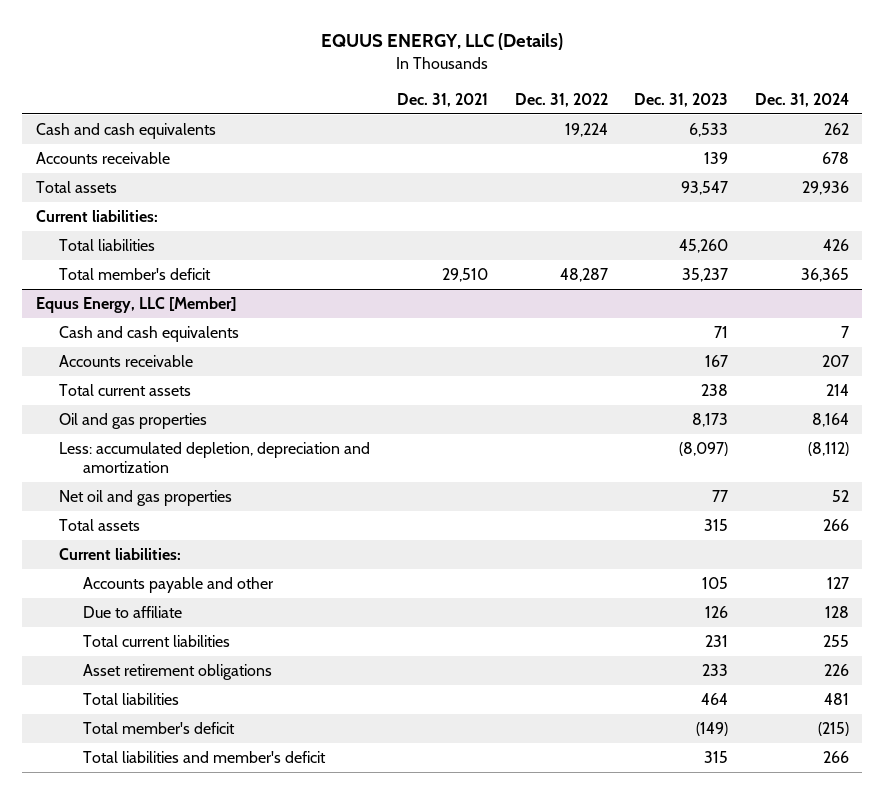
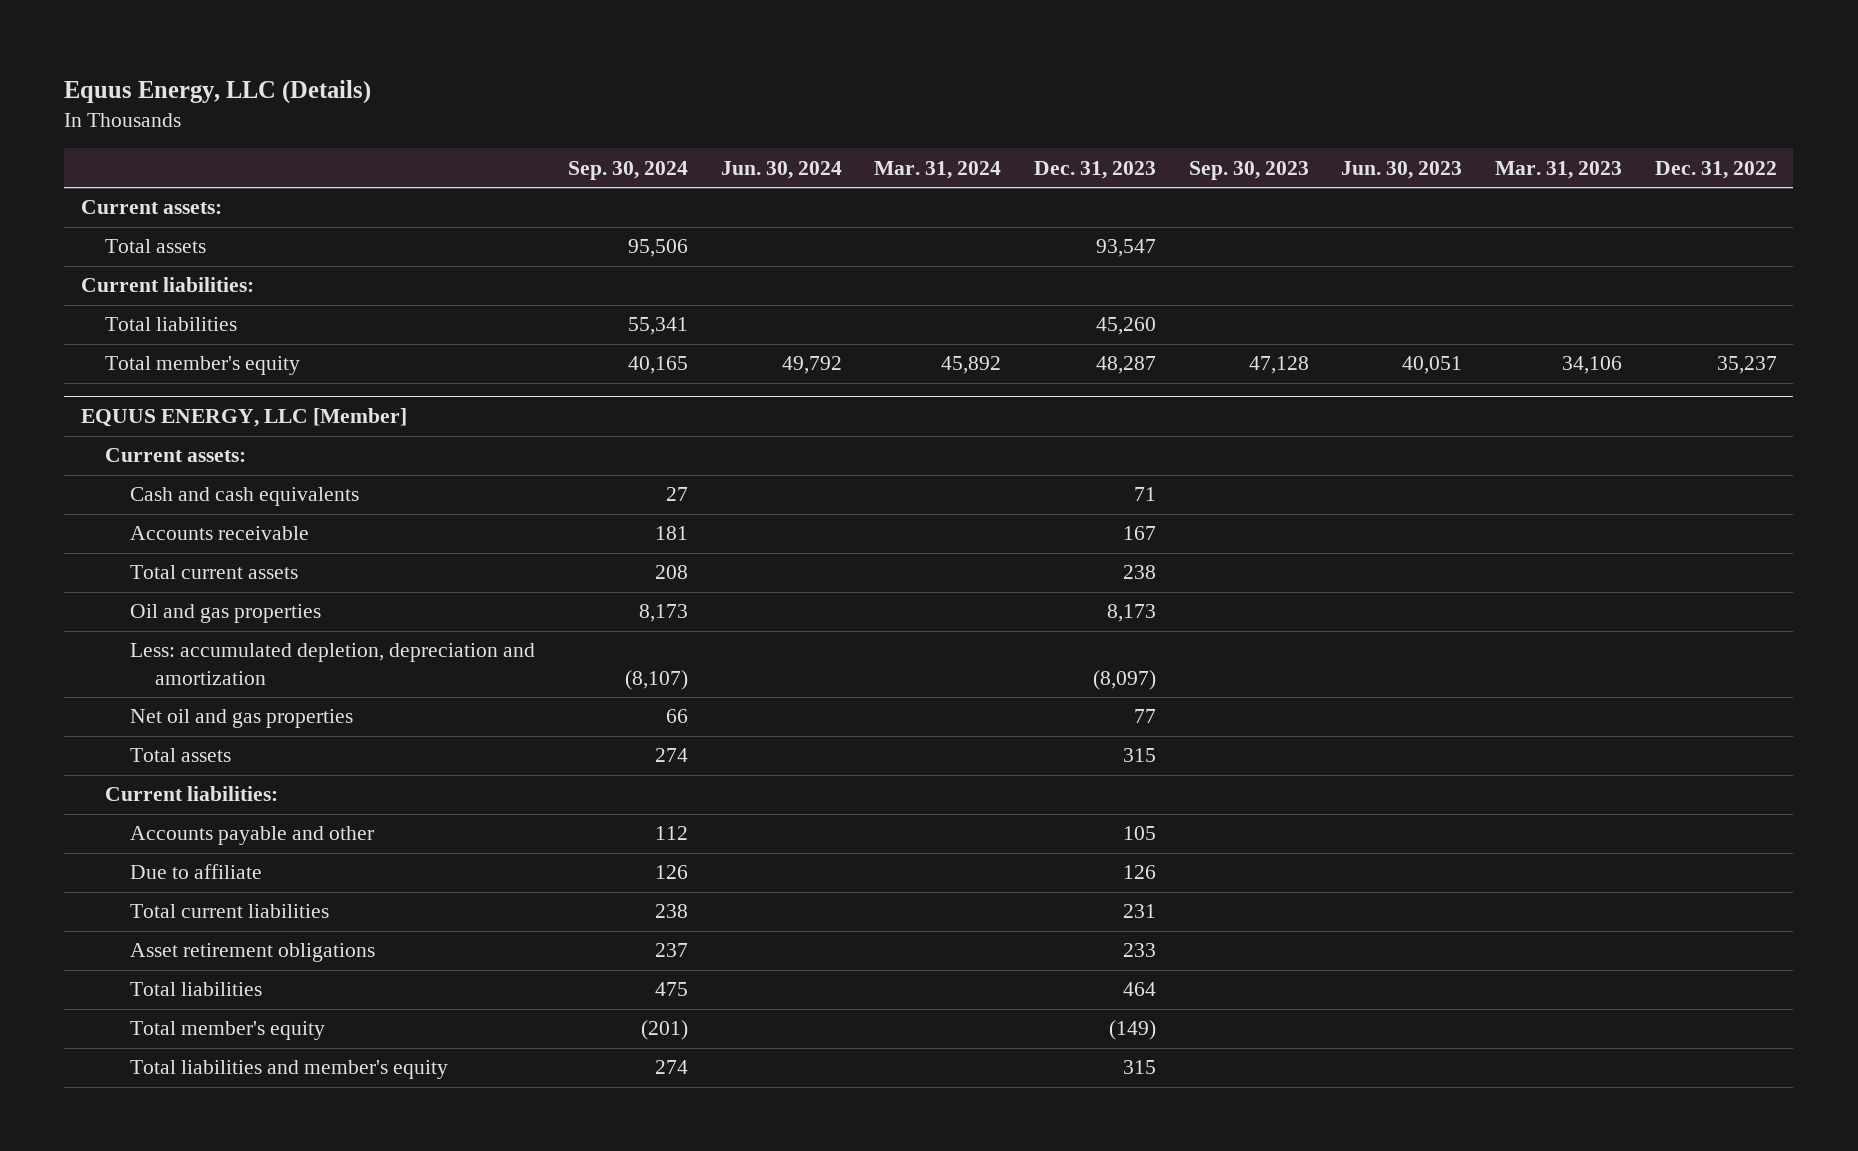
- EQUUS ENERGY, LLC (Details)
+ Equus Energy, LLC (Details)
- | Dec. 31, 2021 | Dec. 31, 2022 | Dec. 31, 2023 | Dec. 31, 2024
+ | Sep. 30, 2024 | Jun. 30, 2024 | Mar. 31, 2024 | Dec. 31, 2023 | Sep. 30, 2023 | Jun. 30, 2023 | Mar. 31, 2023 | Dec. 31, 2022
- Cash and cash equivalents | | 19,224 | 6,533 | 262
- Accounts receivable | | | 139 | 678
+ Current assets:
- Total member's deficit | 29,510 | 48,287 | 35,237 | 36,365
- Equus Energy, LLC [Member]
+ Total member's equity | 40,165 | 49,792 | 45,892 | 48,287 | 47,128 | 40,051 | 34,106 | 35,237
+ EQUUS ENERGY, LLC [Member]
+ Current assets:
- Total member's deficit | | | (149) | (215)
- Total liabilities and member's deficit | | | 315 | 266
+ Total member's equity | (201) | | | (149) | | | |
+ Total liabilities and member's equity | 274 | | | 315 | | | |

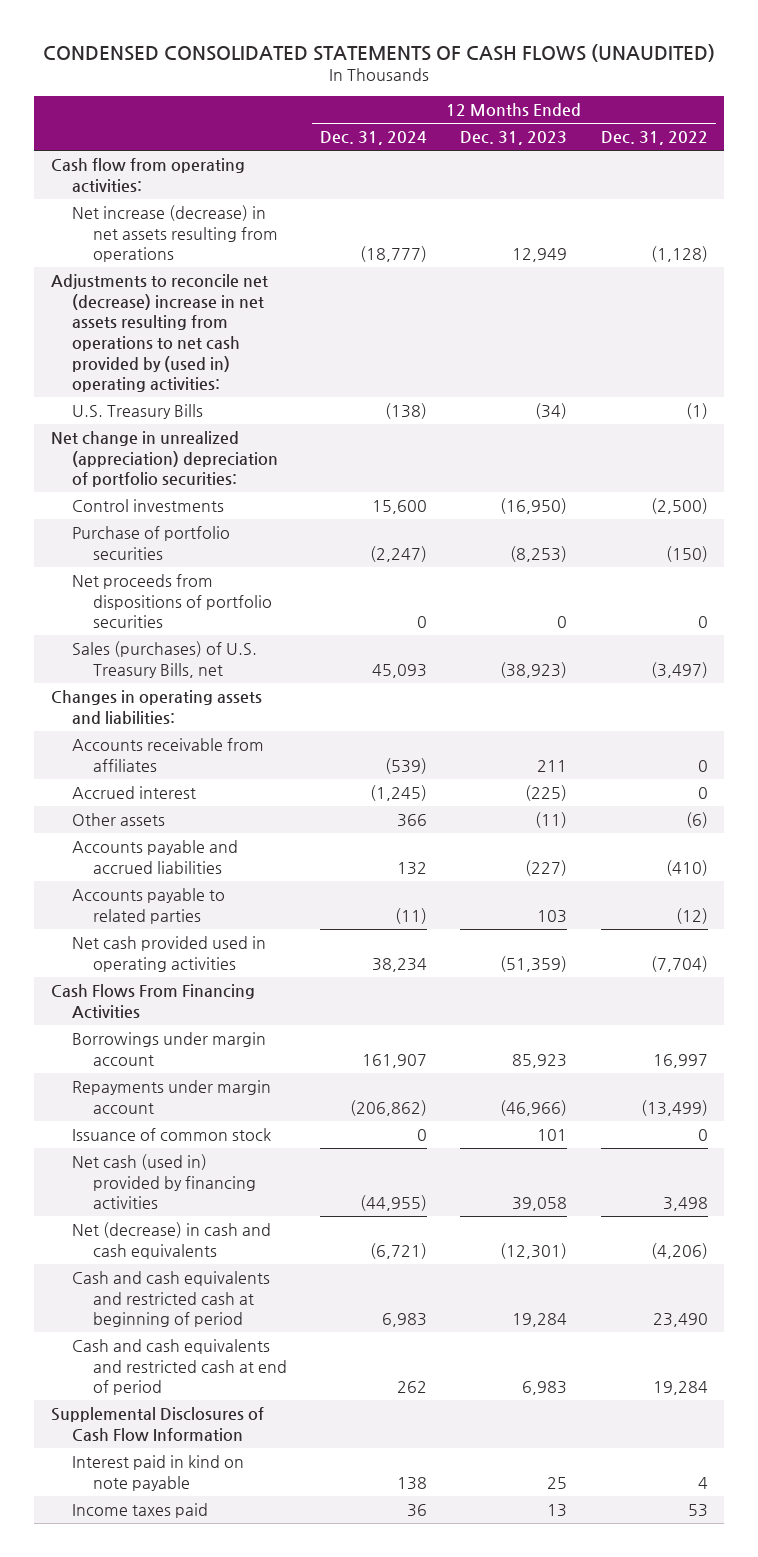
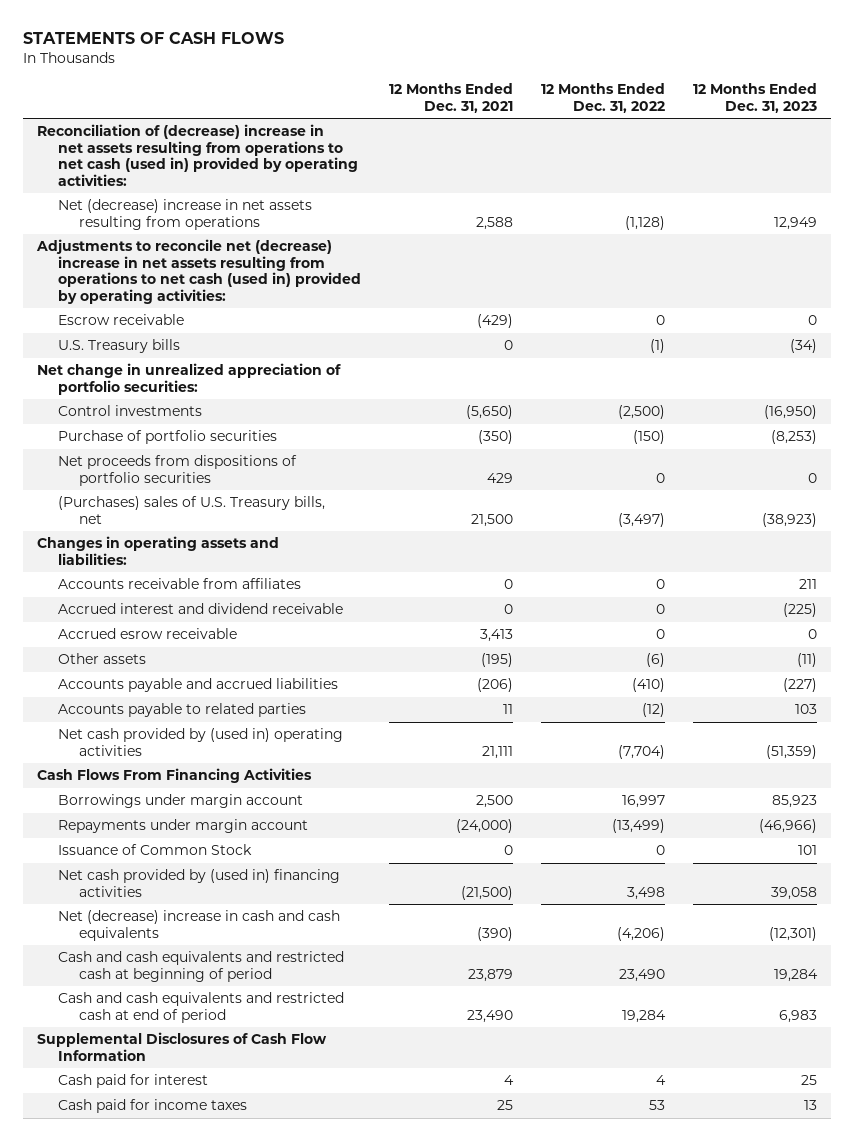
- CONDENSED CONSOLIDATED STATEMENTS OF CASH FLOWS (UNAUDITED)
+ STATEMENTS OF CASH FLOWS
- | 12 Months Ended Dec. 31, 2024 | 12 Months Ended Dec. 31, 2023 | 12 Months Ended Dec. 31, 2022
+ | 12 Months Ended Dec. 31, 2021 | 12 Months Ended Dec. 31, 2022 | 12 Months Ended Dec. 31, 2023
- Cash flow from operating activities:
- Net increase (decrease) in net assets resulting from operations | (18,777) | 12,949 | (1,128)
- Adjustments to reconcile net (decrease) increase in net assets resulting from operations to net cash provided by (used in) operating activities:
- U.S. Treasury Bills | (138) | (34) | (1)
- Net change in unrealized (appreciation) depreciation of portfolio securities:
+ Reconciliation of (decrease) increase in net assets resulting from operations to net cash (used in) provided by operating activities:
+ Net (decrease) increase in net assets resulting from operations | 2,588 | (1,128) | 12,949
+ Adjustments to reconcile net (decrease) increase in net assets resulting from operations to net cash (used in) provided by operating activities:
+ Escrow receivable | (429) | 0 | 0
+ U.S. Treasury bills | 0 | (1) | (34)
+ Net change in unrealized appreciation of portfolio securities:
- Sales (purchases) of U.S. Treasury Bills, net | 45,093 | (38,923) | (3,497)
+ (Purchases) sales of U.S. Treasury bills, net | 21,500 | (3,497) | (38,923)
- Accrued interest | (1,245) | (225) | 0
+ Accrued interest and dividend receivable | 0 | 0 | (225)
+ Accrued esrow receivable | 3,413 | 0 | 0
- Net cash provided used in operating activities | 38,234 | (51,359) | (7,704)
+ Net cash provided by (used in) operating activities | 21,111 | (7,704) | (51,359)
- Issuance of common stock | 0 | 101 | 0
- Net cash (used in) provided by financing activities | (44,955) | 39,058 | 3,498
- Net (decrease) in cash and cash equivalents | (6,721) | (12,301) | (4,206)
+ Issuance of Common Stock | 0 | 0 | 101
+ Net cash provided by (used in) financing activities | (21,500) | 3,498 | 39,058
+ Net (decrease) increase in cash and cash equivalents | (390) | (4,206) | (12,301)
- Interest paid in kind on note payable | 138 | 25 | 4
- Income taxes paid | 36 | 13 | 53
+ Cash paid for interest | 4 | 4 | 25
+ Cash paid for income taxes | 25 | 53 | 13

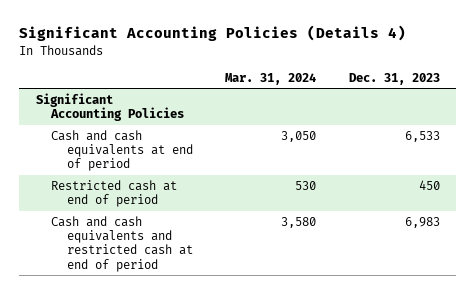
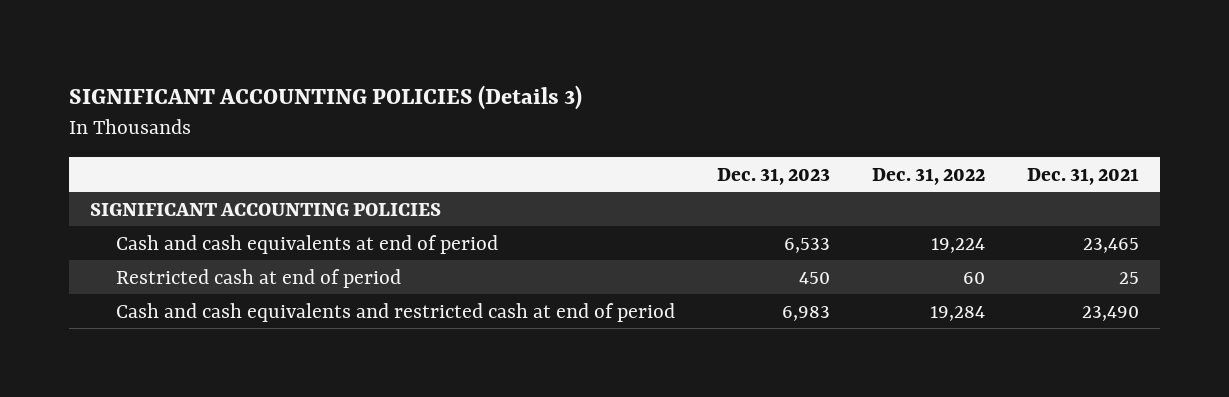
- Significant Accounting Policies (Details 4)
+ SIGNIFICANT ACCOUNTING POLICIES (Details 3)
- | Mar. 31, 2024 | Dec. 31, 2023
+ | Dec. 31, 2023 | Dec. 31, 2022 | Dec. 31, 2021
- Significant Accounting Policies
+ SIGNIFICANT ACCOUNTING POLICIES

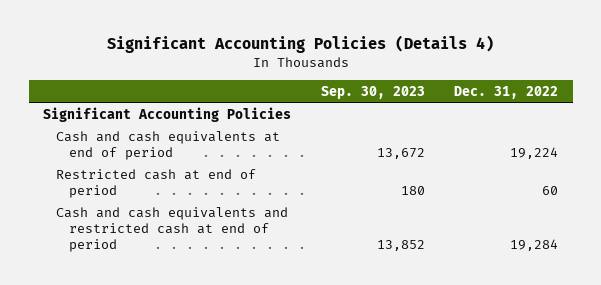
- SIGNIFICANT ACCOUNTING POLICIES (Details 3)
+ Significant Accounting Policies (Details 4)
- | Dec. 31, 2023 | Dec. 31, 2022 | Dec. 31, 2021
+ | Sep. 30, 2023 | Dec. 31, 2022
- SIGNIFICANT ACCOUNTING POLICIES
+ Significant Accounting Policies

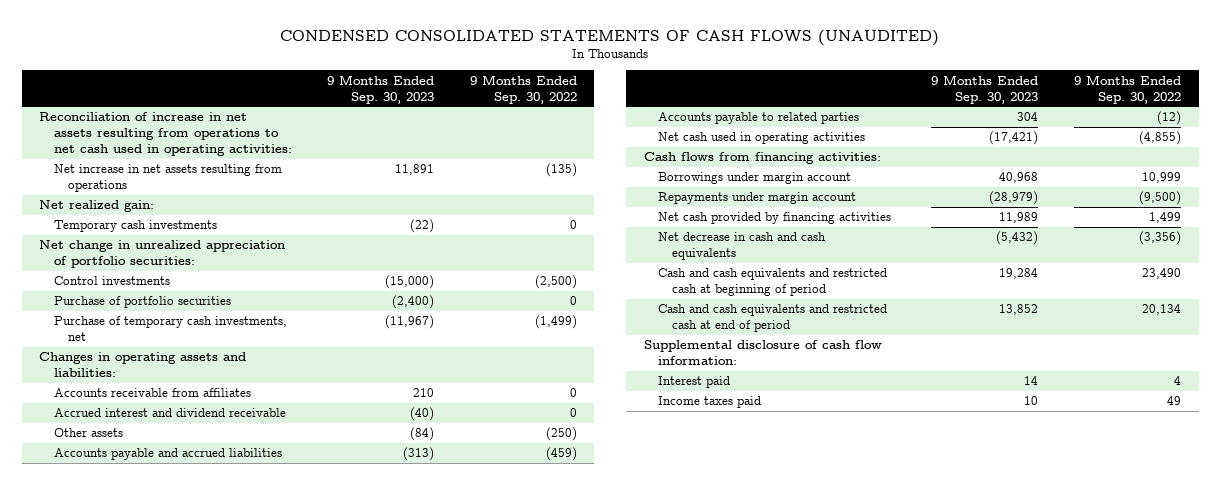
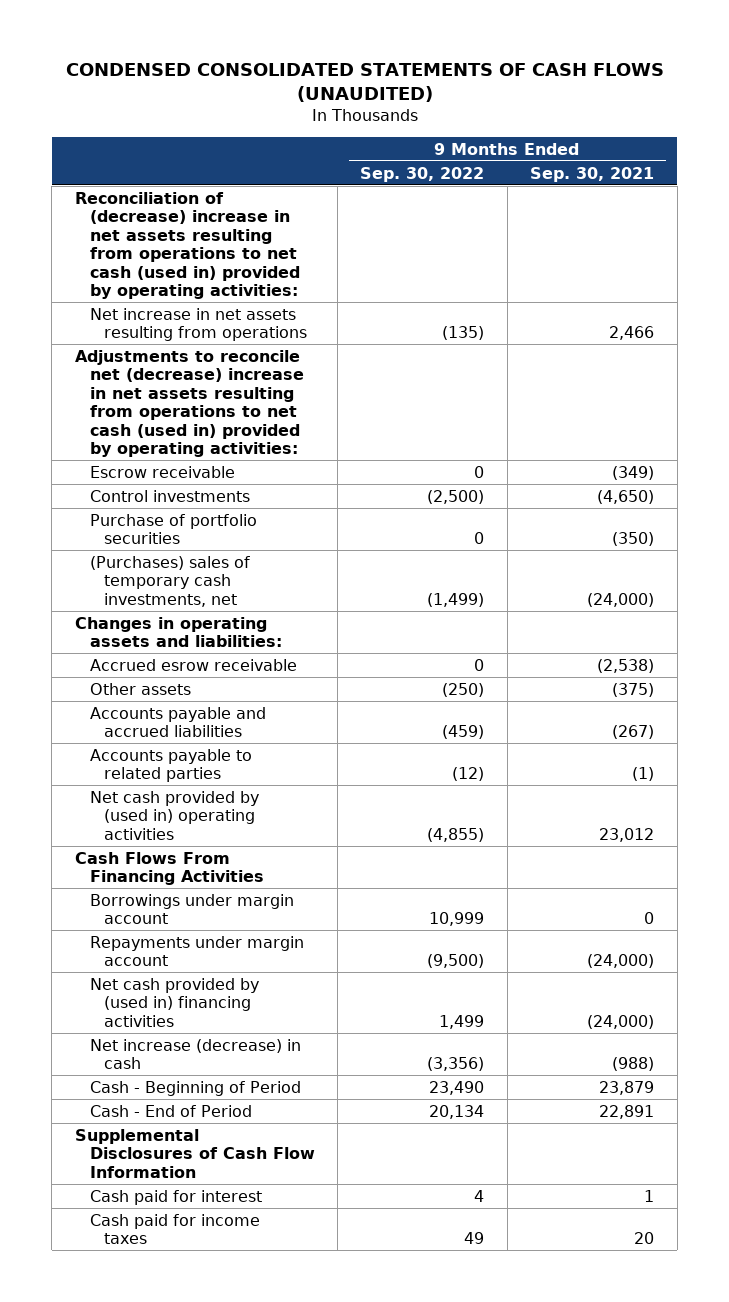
- | 9 Months Ended Sep. 30, 2023 | 9 Months Ended Sep. 30, 2022
+ | 9 Months Ended Sep. 30, 2022 | 9 Months Ended Sep. 30, 2021
- Reconciliation of increase in net assets resulting from operations to net cash used in operating activities:
+ Reconciliation of (decrease) increase in net assets resulting from operations to net cash (used in) provided by operating activities:
- Net realized gain:
- Temporary cash investments | (22) | 0
- Net change in unrealized appreciation of portfolio securities:
+ Adjustments to reconcile net (decrease) increase in net assets resulting from operations to net cash (used in) provided by operating activities:
+ Escrow receivable | 0 | (349)
- Purchase of temporary cash investments, net | (11,967) | (1,499)
+ (Purchases) sales of temporary cash investments, net | (1,499) | (24,000)
- Accounts receivable from affiliates | 210 | 0
- Accrued interest and dividend receivable | (40) | 0
+ Accrued esrow receivable | 0 | (2,538)
- Net cash used in operating activities | (17,421) | (4,855)
- Cash flows from financing activities:
+ Net cash provided by (used in) operating activities | (4,855) | 23,012
+ Cash Flows From Financing Activities
- Net cash provided by financing activities | 11,989 | 1,499
- Net decrease in cash and cash equivalents | (5,432) | (3,356)
- Cash and cash equivalents and restricted cash at beginning of period | 19,284 | 23,490
- Cash and cash equivalents and restricted cash at end of period | 13,852 | 20,134
- Supplemental disclosure of cash flow information:
- Interest paid | 14 | 4
- Income taxes paid | 10 | 49
+ Net cash provided by (used in) financing activities | 1,499 | (24,000)
+ Net increase (decrease) in cash | (3,356) | (988)
+ Cash - Beginning of Period | 23,490 | 23,879
+ Cash - End of Period | 20,134 | 22,891
+ Supplemental Disclosures of Cash Flow Information
+ Cash paid for interest | 4 | 1
+ Cash paid for income taxes | 49 | 20

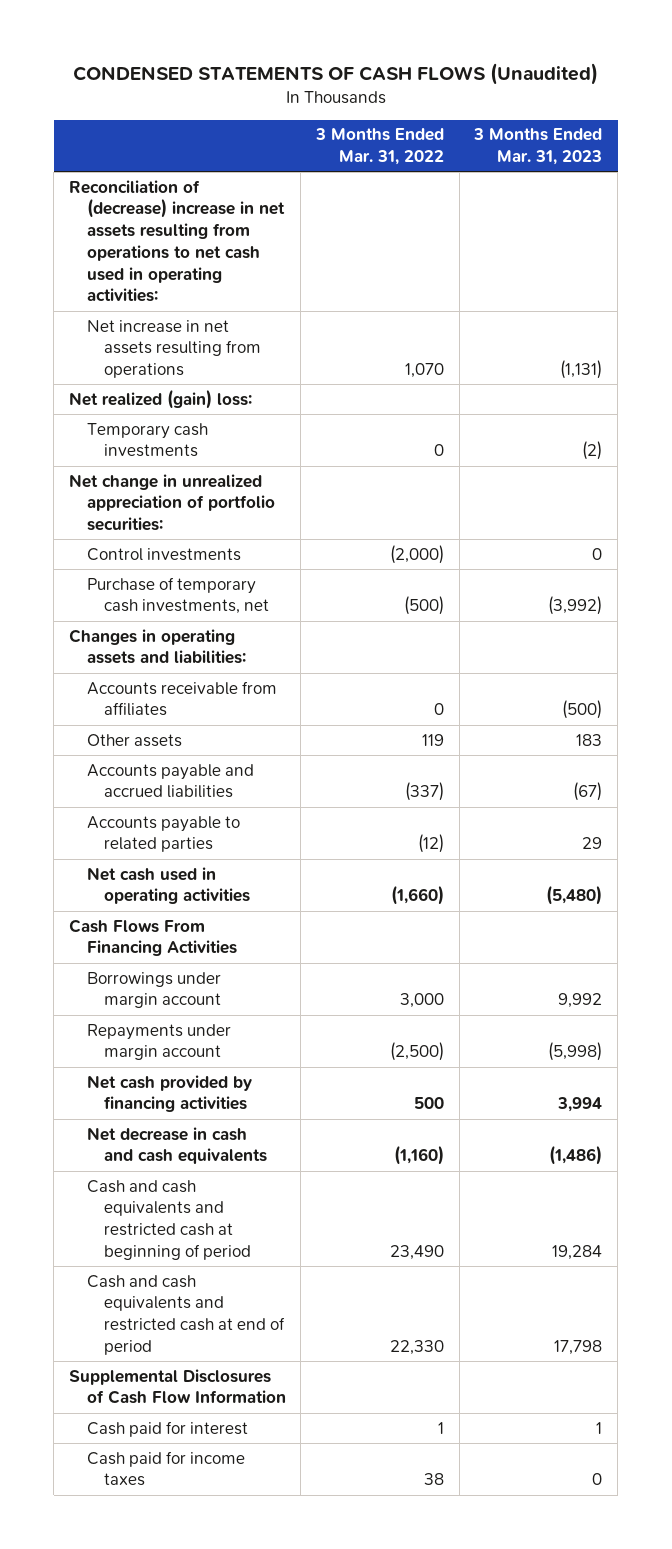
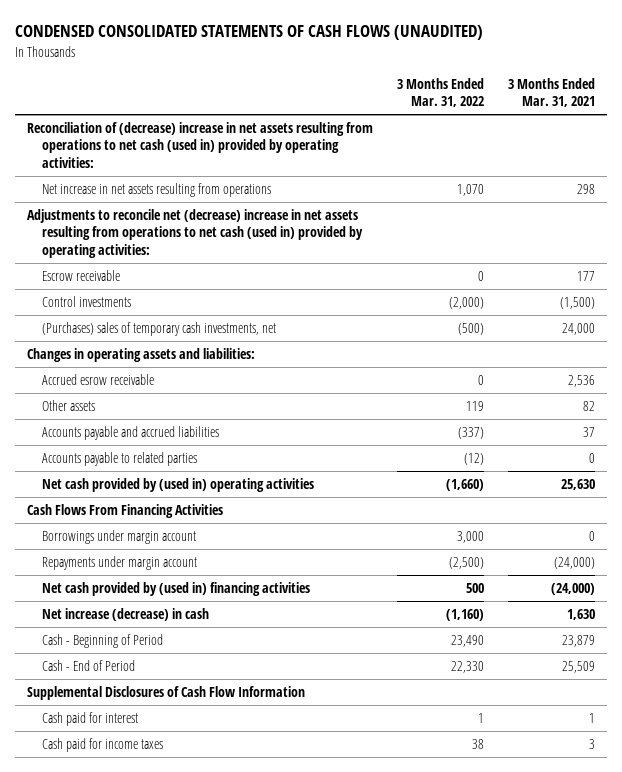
- CONDENSED STATEMENTS OF CASH FLOWS (Unaudited)
+ CONDENSED CONSOLIDATED STATEMENTS OF CASH FLOWS (UNAUDITED)
- | 3 Months Ended Mar. 31, 2022 | 3 Months Ended Mar. 31, 2023
+ | 3 Months Ended Mar. 31, 2022 | 3 Months Ended Mar. 31, 2021
- Reconciliation of (decrease) increase in net assets resulting from operations to net cash used in operating activities:
+ Reconciliation of (decrease) increase in net assets resulting from operations to net cash (used in) provided by operating activities:
- Net realized (gain) loss:
- Temporary cash investments | 0 | (2)
- Net change in unrealized appreciation of portfolio securities:
+ Adjustments to reconcile net (decrease) increase in net assets resulting from operations to net cash (used in) provided by operating activities:
+ Escrow receivable | 0 | 177
- Purchase of temporary cash investments, net | (500) | (3,992)
+ (Purchases) sales of temporary cash investments, net | (500) | 24,000
- Accounts receivable from affiliates | 0 | (500)
+ Accrued esrow receivable | 0 | 2,536
- Net cash used in operating activities | (1,660) | (5,480)
+ Net cash provided by (used in) operating activities | (1,660) | 25,630
- Net cash provided by financing activities | 500 | 3,994
- Net decrease in cash and cash equivalents | (1,160) | (1,486)
- Cash and cash equivalents and restricted cash at beginning of period | 23,490 | 19,284
- Cash and cash equivalents and restricted cash at end of period | 22,330 | 17,798
+ Net cash provided by (used in) financing activities | 500 | (24,000)
+ Net increase (decrease) in cash | (1,160) | 1,630
+ Cash - Beginning of Period | 23,490 | 23,879
+ Cash - End of Period | 22,330 | 25,509

